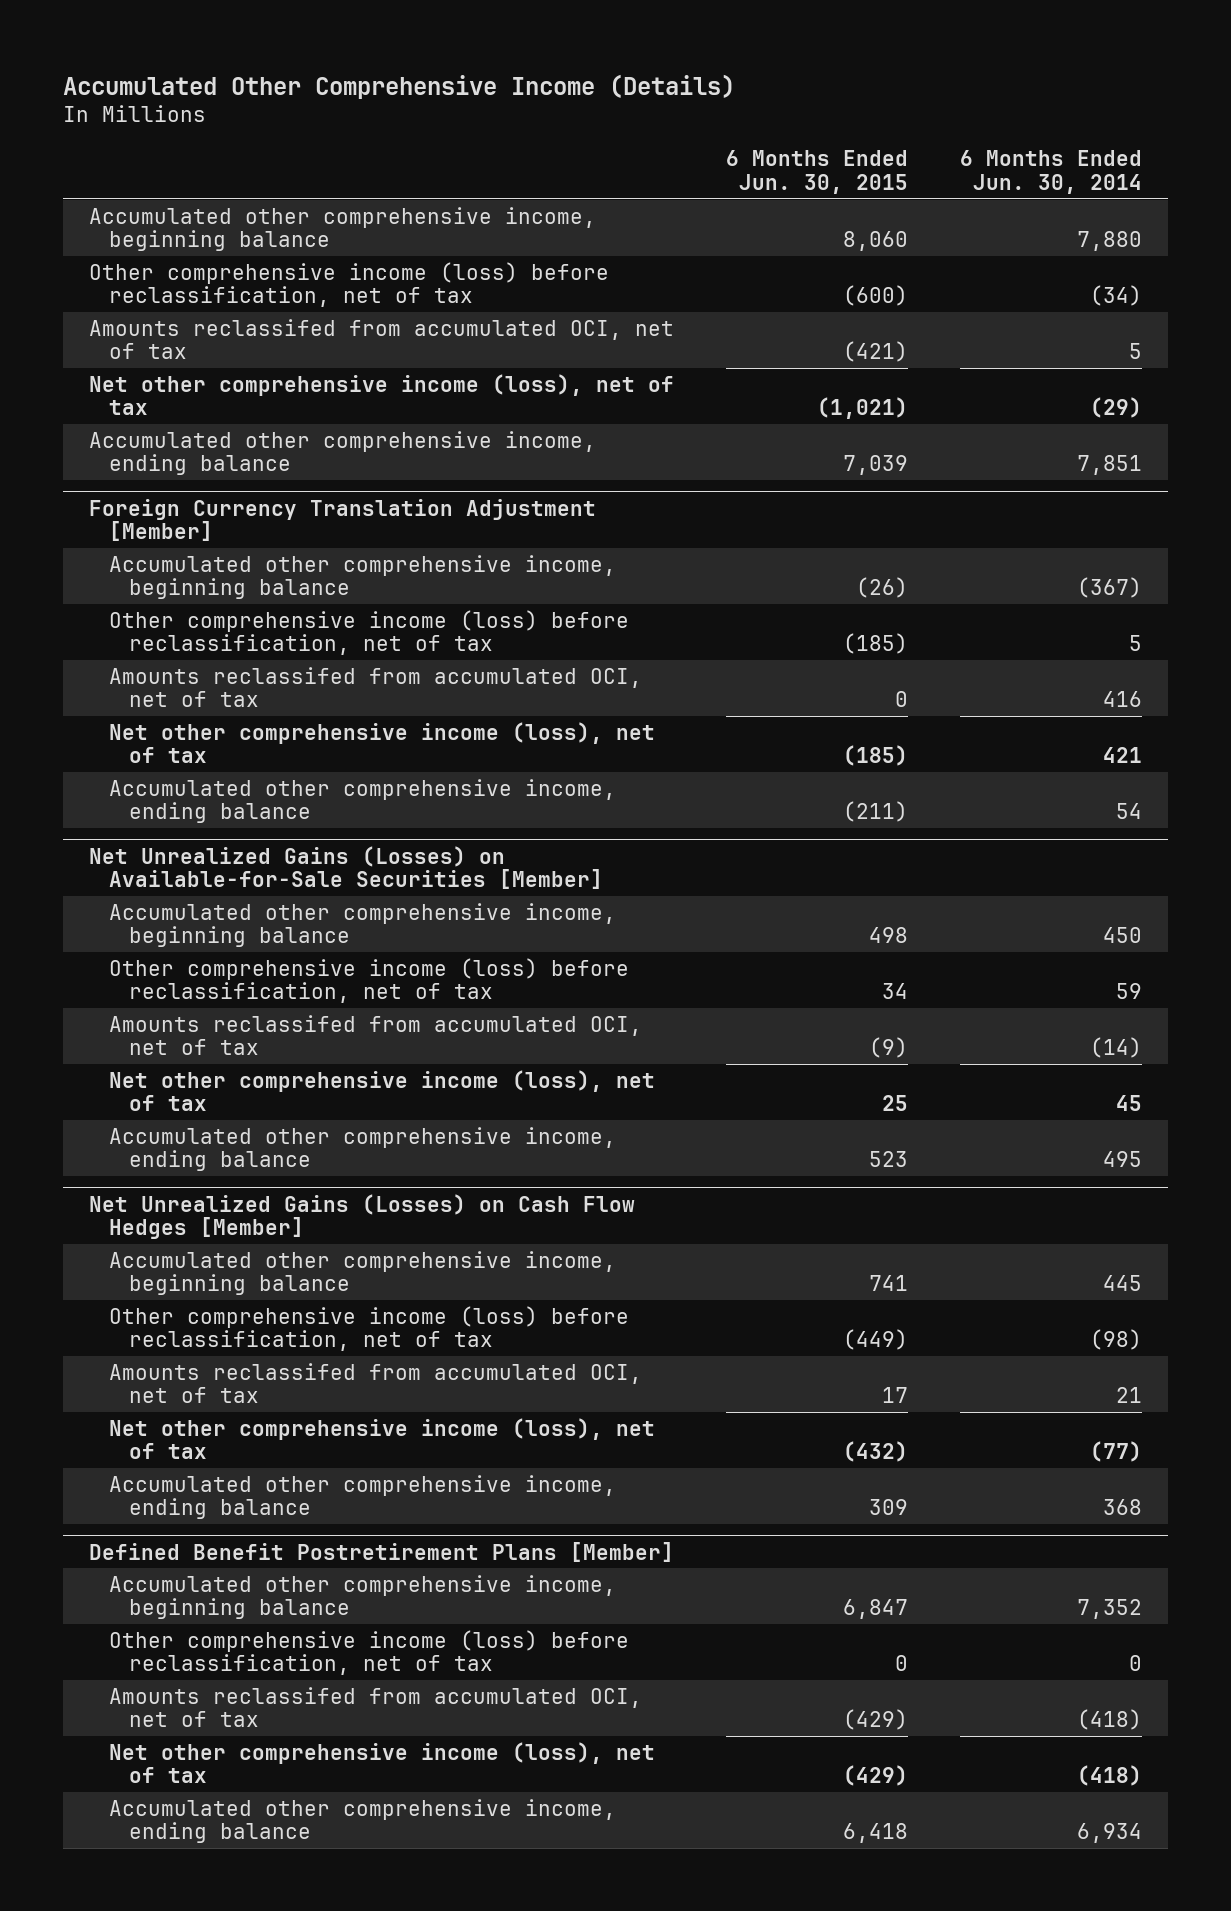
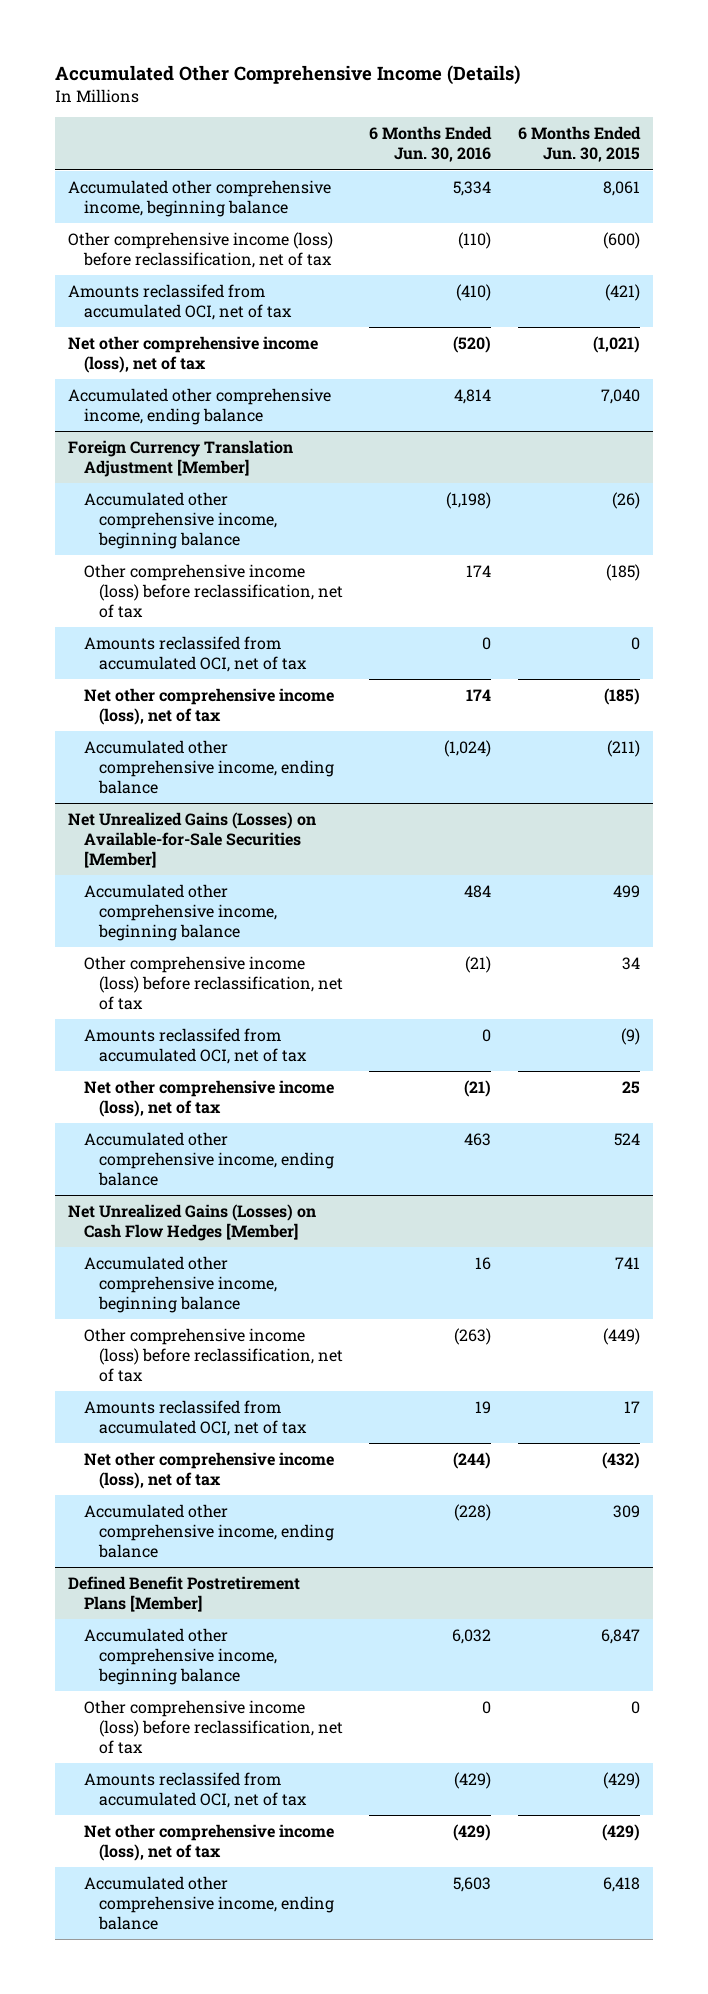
- | 6 Months Ended Jun. 30, 2015 | 6 Months Ended Jun. 30, 2014
+ | 6 Months Ended Jun. 30, 2016 | 6 Months Ended Jun. 30, 2015
- Accumulated other comprehensive income, beginning balance | 8,060 | 7,880
+ Accumulated other comprehensive income, beginning balance | 5,334 | 8,061
- Accumulated other comprehensive income, ending balance | 7,039 | 7,851
+ Accumulated other comprehensive income, ending balance | 4,814 | 7,040
@ Net Unrealized Gains (Losses) on Available-for-Sale Securities [Member]
- Accumulated other comprehensive income, beginning balance | 498 | 450
+ Accumulated other comprehensive income, beginning balance | 484 | 499
- Accumulated other comprehensive income, ending balance | 523 | 495
+ Accumulated other comprehensive income, ending balance | 463 | 524

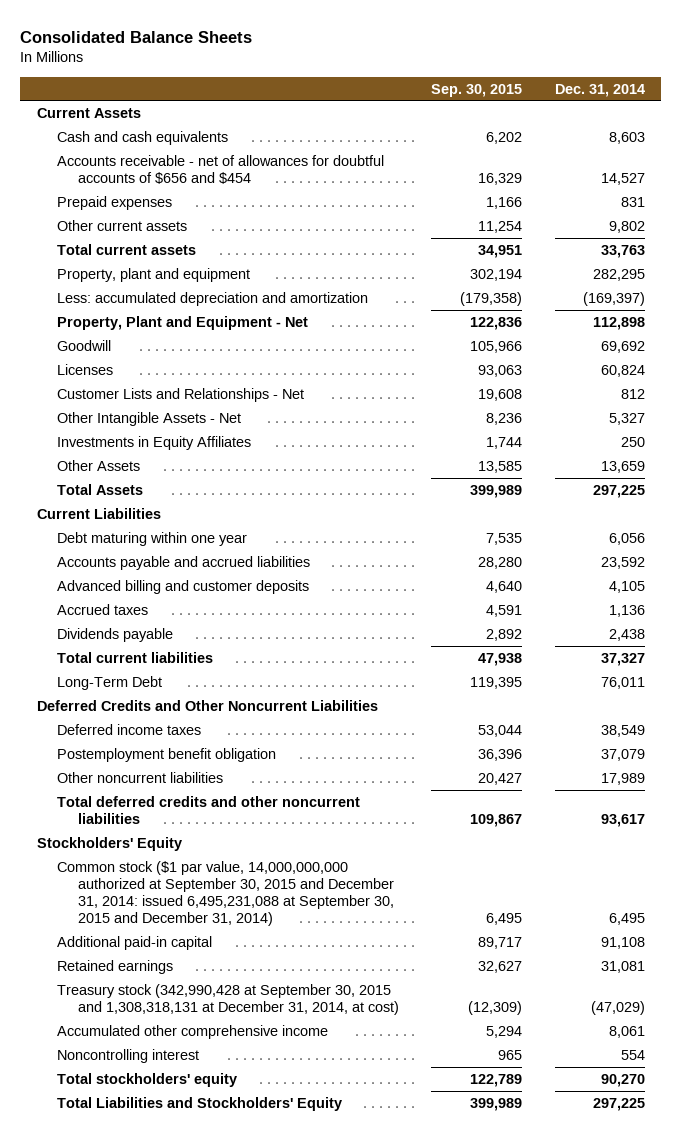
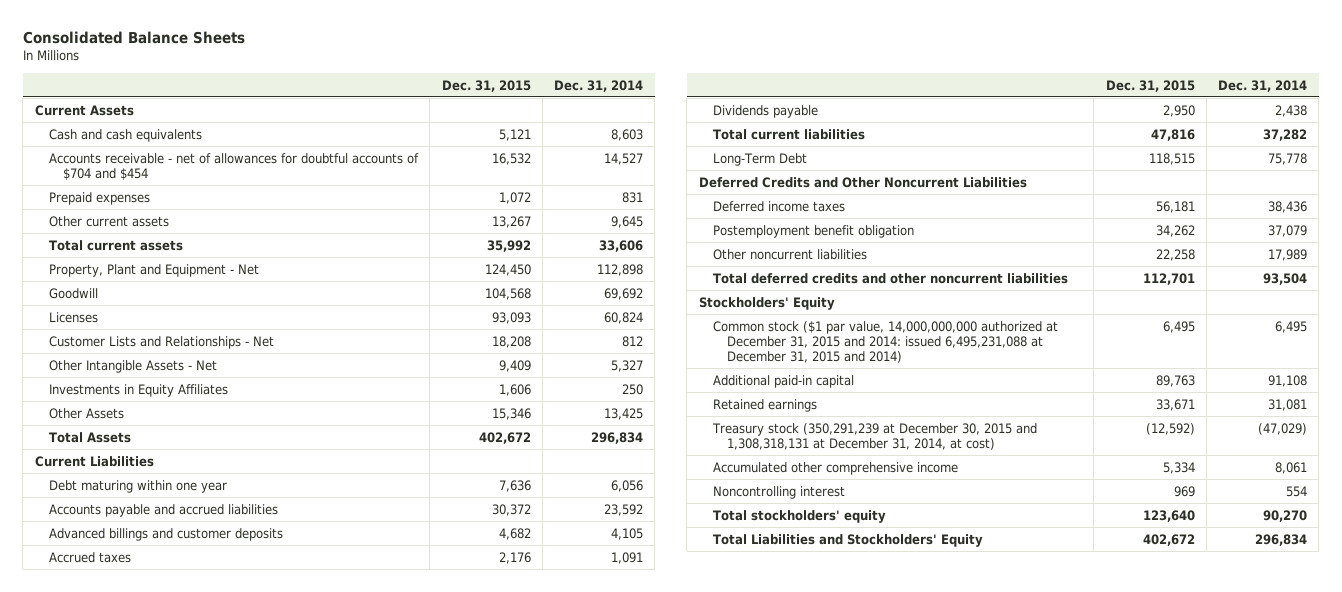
- | Sep. 30, 2015 | Dec. 31, 2014
+ | Dec. 31, 2015 | Dec. 31, 2014
- Accounts receivable - net of allowances for doubtful accounts of $656 and $454 | 16,329 | 14,527
+ Accounts receivable - net of allowances for doubtful accounts of $704 and $454 | 16,532 | 14,527
- Other current assets | 11,254 | 9,802
- Total current assets | 34,951 | 33,763
- Property, plant and equipment | 302,194 | 282,295
- Less: accumulated depreciation and amortization | (179,358) | (169,397)
+ Other current assets | 13,267 | 9,645
+ Total current assets | 35,992 | 33,606
- Other Assets | 13,585 | 13,659
- Total Assets | 399,989 | 297,225
+ Other Assets | 15,346 | 13,425
+ Total Assets | 402,672 | 296,834
- Advanced billing and customer deposits | 4,640 | 4,105
- Accrued taxes | 4,591 | 1,136
+ Advanced billings and customer deposits | 4,682 | 4,105
+ Accrued taxes | 2,176 | 1,091
- Total current liabilities | 47,938 | 37,327
- Long-Term Debt | 119,395 | 76,011
+ Total current liabilities | 47,816 | 37,282
+ Long-Term Debt | 118,515 | 75,778
- Deferred income taxes | 53,044 | 38,549
+ Deferred income taxes | 56,181 | 38,436
- Total deferred credits and other noncurrent liabilities | 109,867 | 93,617
+ Total deferred credits and other noncurrent liabilities | 112,701 | 93,504
- Common stock ($1 par value, 14,000,000,000 authorized at September 30, 2015 and December 31, 2014: issued 6,495,231,088 at September 30, 2015 and December 31, 2014) | 6,495 | 6,495
+ Common stock ($1 par value, 14,000,000,000 authorized at December 31, 2015 and 2014: issued 6,495,231,088 at December 31, 2015 and 2014) | 6,495 | 6,495
- Treasury stock (342,990,428 at September 30, 2015 and 1,308,318,131 at December 31, 2014, at cost) | (12,309) | (47,029)
+ Treasury stock (350,291,239 at December 30, 2015 and 1,308,318,131 at December 31, 2014, at cost) | (12,592) | (47,029)
- Total Liabilities and Stockholders' Equity | 399,989 | 297,225
+ Total Liabilities and Stockholders' Equity | 402,672 | 296,834

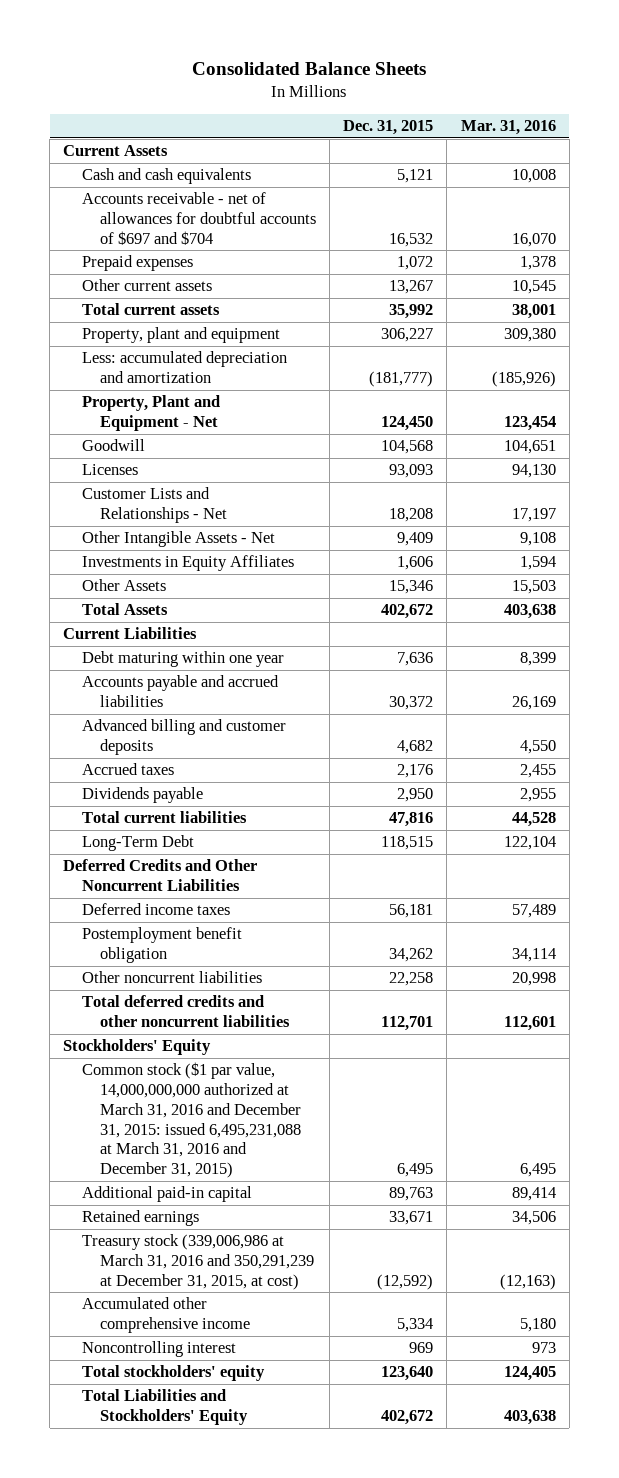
- | Dec. 31, 2015 | Dec. 31, 2014
+ | Dec. 31, 2015 | Mar. 31, 2016
- Accounts receivable - net of allowances for doubtful accounts of $704 and $454 | 16,532 | 14,527
+ Accounts receivable - net of allowances for doubtful accounts of $697 and $704 | 16,532 | 16,070
+ Property, plant and equipment | 306,227 | 309,380
+ Less: accumulated depreciation and amortization | (181,777) | (185,926)
- Advanced billings and customer deposits | 4,682 | 4,105
+ Advanced billing and customer deposits | 4,682 | 4,550
- Common stock ($1 par value, 14,000,000,000 authorized at December 31, 2015 and 2014: issued 6,495,231,088 at December 31, 2015 and 2014) | 6,495 | 6,495
+ Common stock ($1 par value, 14,000,000,000 authorized at March 31, 2016 and December 31, 2015: issued 6,495,231,088 at March 31, 2016 and December 31, 2015) | 6,495 | 6,495
- Treasury stock (350,291,239 at December 30, 2015 and 1,308,318,131 at December 31, 2014, at cost) | (12,592) | (47,029)
+ Treasury stock (339,006,986 at March 31, 2016 and 350,291,239 at December 31, 2015, at cost) | (12,592) | (12,163)

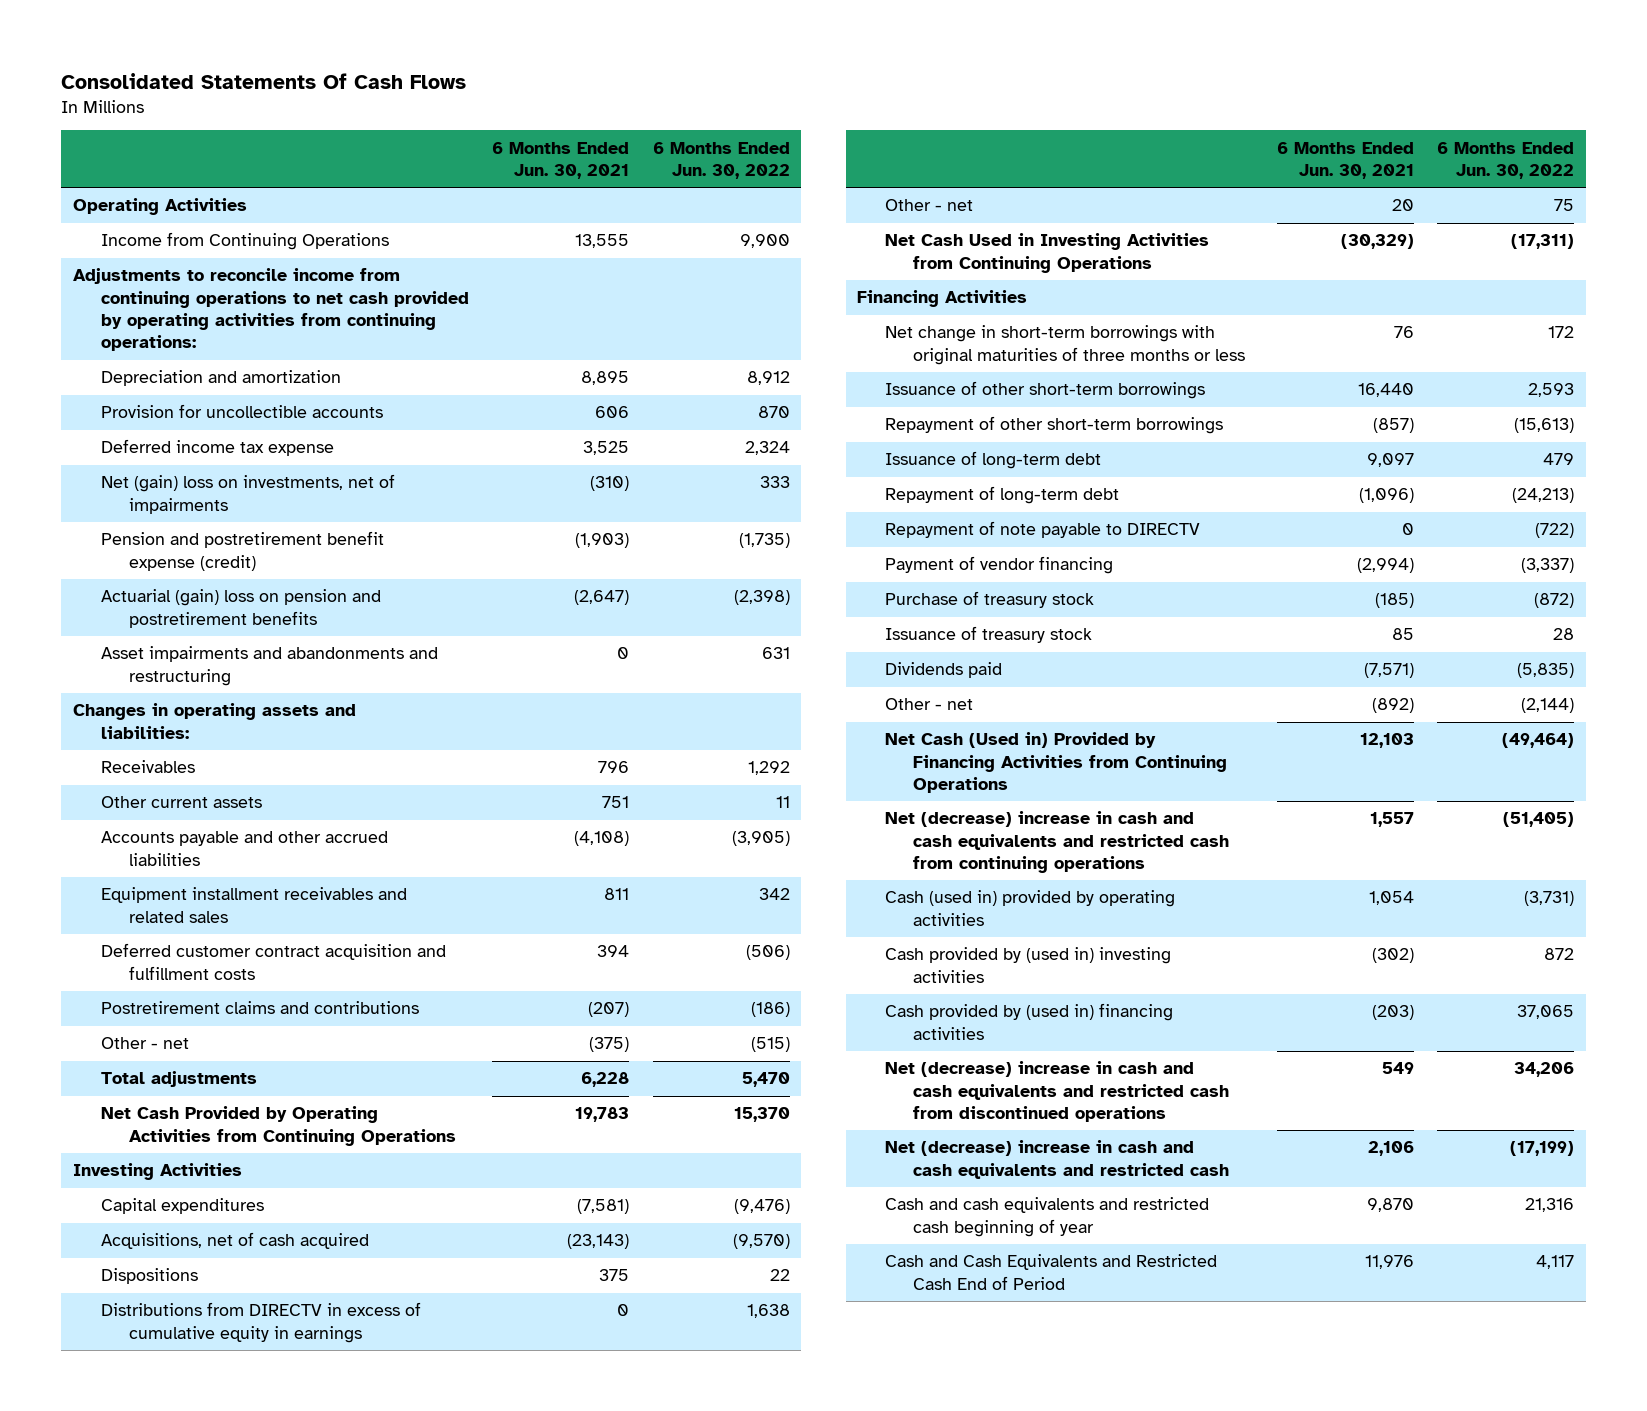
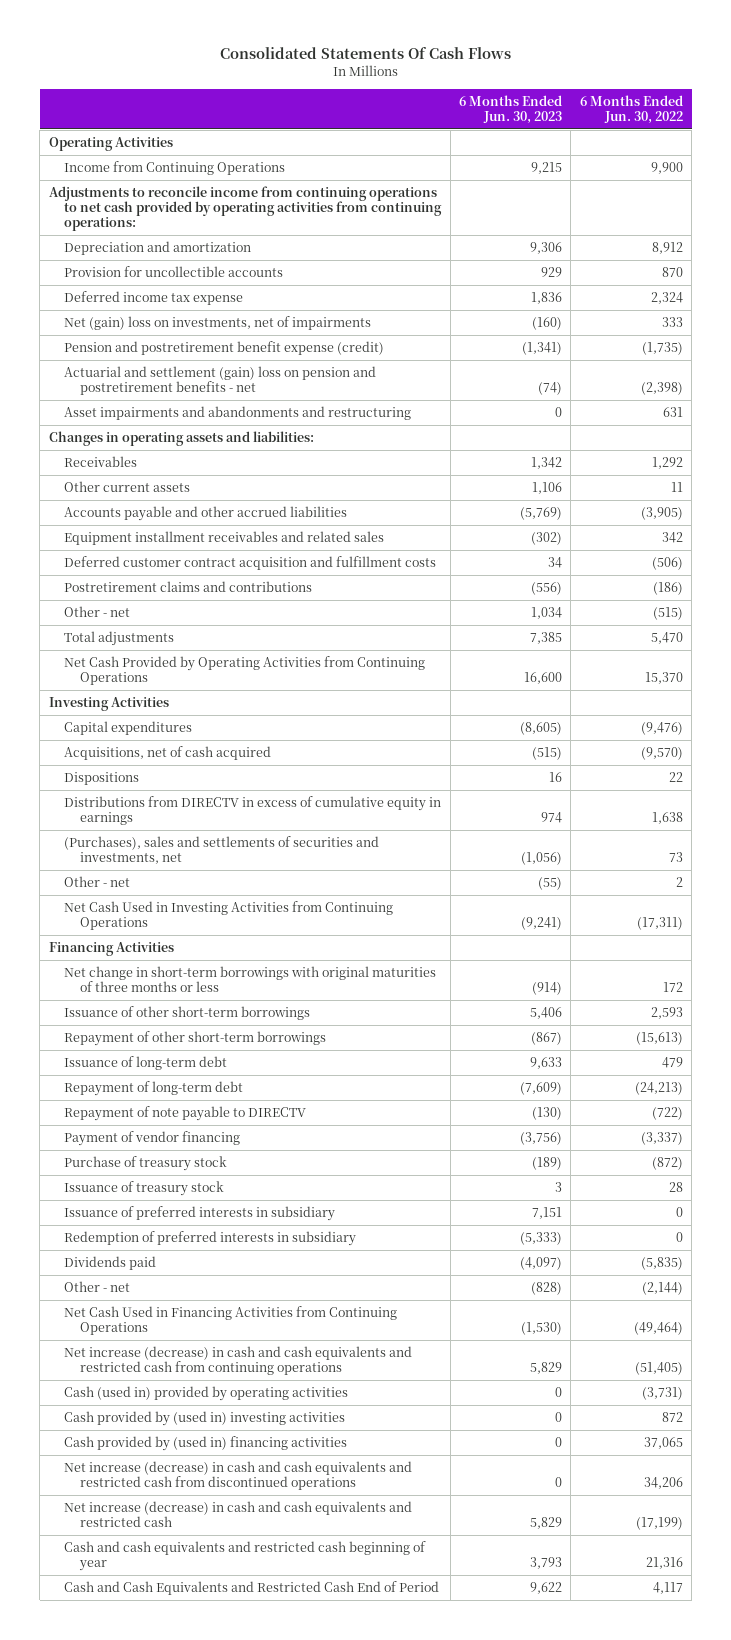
- | 6 Months Ended Jun. 30, 2021 | 6 Months Ended Jun. 30, 2022
+ | 6 Months Ended Jun. 30, 2023 | 6 Months Ended Jun. 30, 2022
- Actuarial (gain) loss on pension and postretirement benefits | (2,647) | (2,398)
+ Actuarial and settlement (gain) loss on pension and postretirement benefits - net | (74) | (2,398)
- Other - net | 20 | 75
+ (Purchases), sales and settlements of securities and investments, net | (1,056) | 73
+ Other - net | (55) | 2
+ Issuance of preferred interests in subsidiary | 7,151 | 0
+ Redemption of preferred interests in subsidiary | (5,333) | 0
- Net Cash (Used in) Provided by Financing Activities from Continuing Operations | 12,103 | (49,464)
- Net (decrease) increase in cash and cash equivalents and restricted cash from continuing operations | 1,557 | (51,405)
+ Net Cash Used in Financing Activities from Continuing Operations | (1,530) | (49,464)
+ Net increase (decrease) in cash and cash equivalents and restricted cash from continuing operations | 5,829 | (51,405)
- Net (decrease) increase in cash and cash equivalents and restricted cash from discontinued operations | 549 | 34,206
- Net (decrease) increase in cash and cash equivalents and restricted cash | 2,106 | (17,199)
+ Net increase (decrease) in cash and cash equivalents and restricted cash from discontinued operations | 0 | 34,206
+ Net increase (decrease) in cash and cash equivalents and restricted cash | 5,829 | (17,199)

